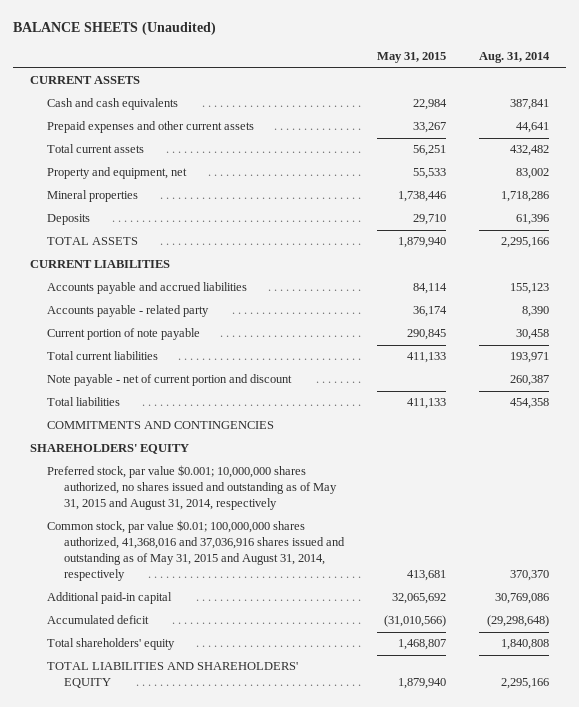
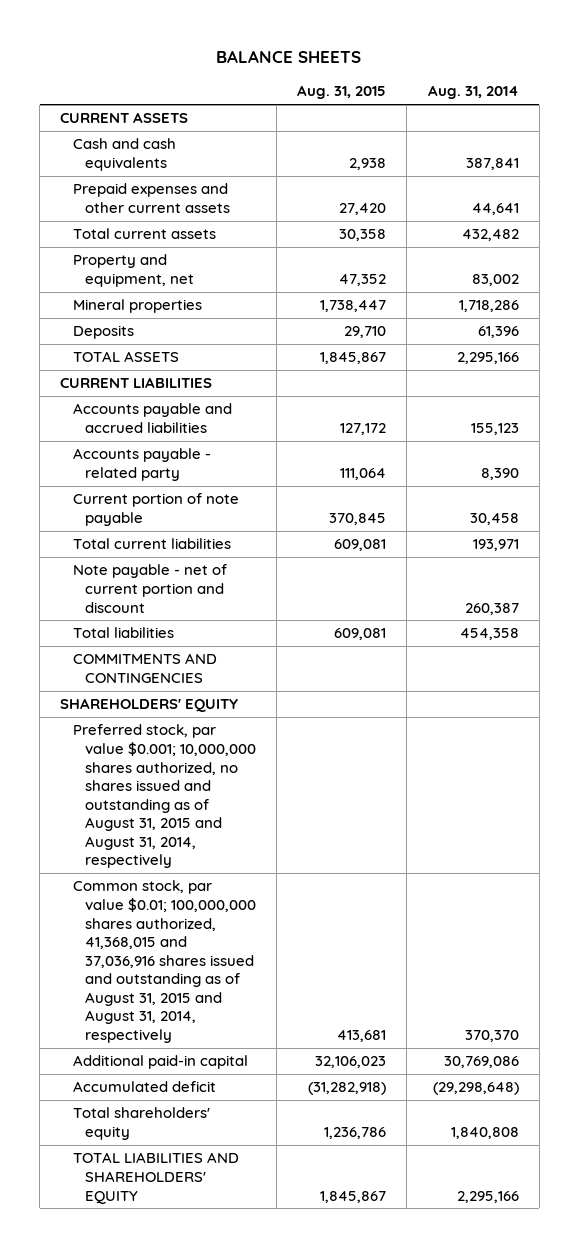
- BALANCE SHEETS (Unaudited)
+ BALANCE SHEETS
- | May 31, 2015 | Aug. 31, 2014
+ | Aug. 31, 2015 | Aug. 31, 2014
- Preferred stock, par value $0.001; 10,000,000 shares authorized, no shares issued and outstanding as of May 31, 2015 and August 31, 2014, respectively
- Common stock, par value $0.01; 100,000,000 shares authorized, 41,368,016 and 37,036,916 shares issued and outstanding as of May 31, 2015 and August 31, 2014, respectively | 413,681 | 370,370
+ Preferred stock, par value $0.001; 10,000,000 shares authorized, no shares issued and outstanding as of August 31, 2015 and August 31, 2014, respectively
+ Common stock, par value $0.01; 100,000,000 shares authorized, 41,368,015 and 37,036,916 shares issued and outstanding as of August 31, 2015 and August 31, 2014, respectively | 413,681 | 370,370

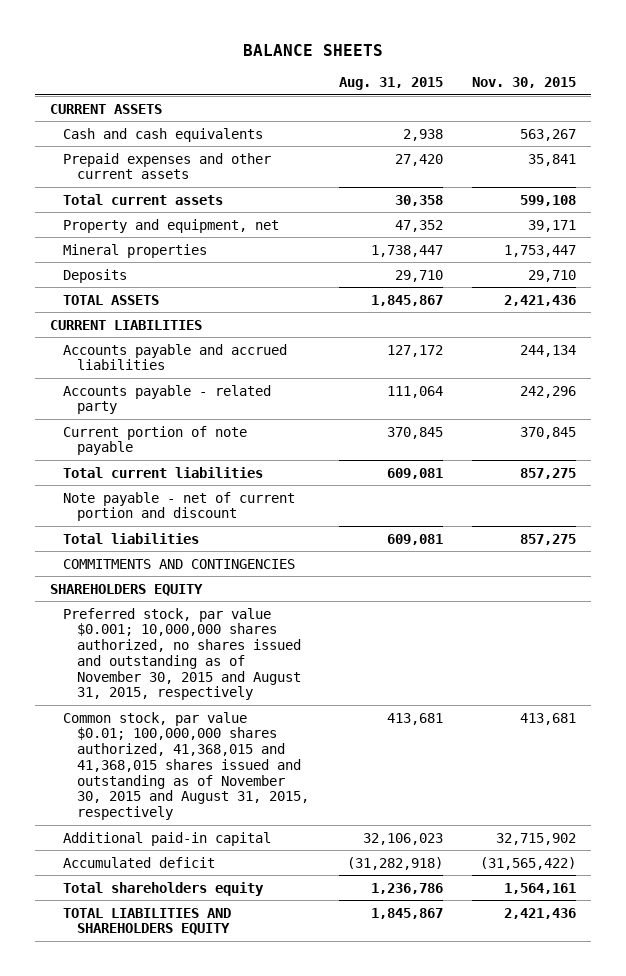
- | Aug. 31, 2015 | Aug. 31, 2014
+ | Aug. 31, 2015 | Nov. 30, 2015
- SHAREHOLDERS' EQUITY
- Preferred stock, par value $0.001; 10,000,000 shares authorized, no shares issued and outstanding as of August 31, 2015 and August 31, 2014, respectively
- Common stock, par value $0.01; 100,000,000 shares authorized, 41,368,015 and 37,036,916 shares issued and outstanding as of August 31, 2015 and August 31, 2014, respectively | 413,681 | 370,370
+ SHAREHOLDERS EQUITY
+ Preferred stock, par value $0.001; 10,000,000 shares authorized, no shares issued and outstanding as of November 30, 2015 and August 31, 2015, respectively
+ Common stock, par value $0.01; 100,000,000 shares authorized, 41,368,015 and 41,368,015 shares issued and outstanding as of November 30, 2015 and August 31, 2015, respectively | 413,681 | 413,681
- Total shareholders' equity | 1,236,786 | 1,840,808
- TOTAL LIABILITIES AND SHAREHOLDERS' EQUITY | 1,845,867 | 2,295,166
+ Total shareholders equity | 1,236,786 | 1,564,161
+ TOTAL LIABILITIES AND SHAREHOLDERS EQUITY | 1,845,867 | 2,421,436

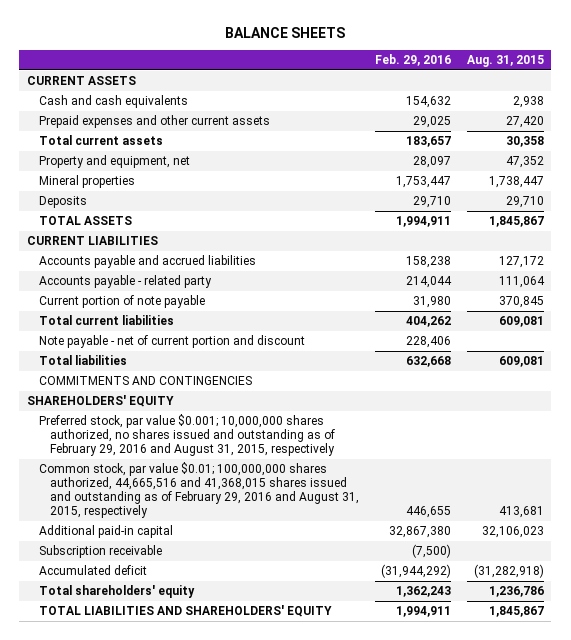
- | Aug. 31, 2015 | Nov. 30, 2015
+ | Feb. 29, 2016 | Aug. 31, 2015
- SHAREHOLDERS EQUITY
- Preferred stock, par value $0.001; 10,000,000 shares authorized, no shares issued and outstanding as of November 30, 2015 and August 31, 2015, respectively
- Common stock, par value $0.01; 100,000,000 shares authorized, 41,368,015 and 41,368,015 shares issued and outstanding as of November 30, 2015 and August 31, 2015, respectively | 413,681 | 413,681
+ SHAREHOLDERS' EQUITY
+ Preferred stock, par value $0.001; 10,000,000 shares authorized, no shares issued and outstanding as of February 29, 2016 and August 31, 2015, respectively
+ Common stock, par value $0.01; 100,000,000 shares authorized, 44,665,516 and 41,368,015 shares issued and outstanding as of February 29, 2016 and August 31, 2015, respectively | 446,655 | 413,681
+ Subscription receivable | (7,500) |
- Total shareholders equity | 1,236,786 | 1,564,161
- TOTAL LIABILITIES AND SHAREHOLDERS EQUITY | 1,845,867 | 2,421,436
+ Total shareholders' equity | 1,362,243 | 1,236,786
+ TOTAL LIABILITIES AND SHAREHOLDERS' EQUITY | 1,994,911 | 1,845,867

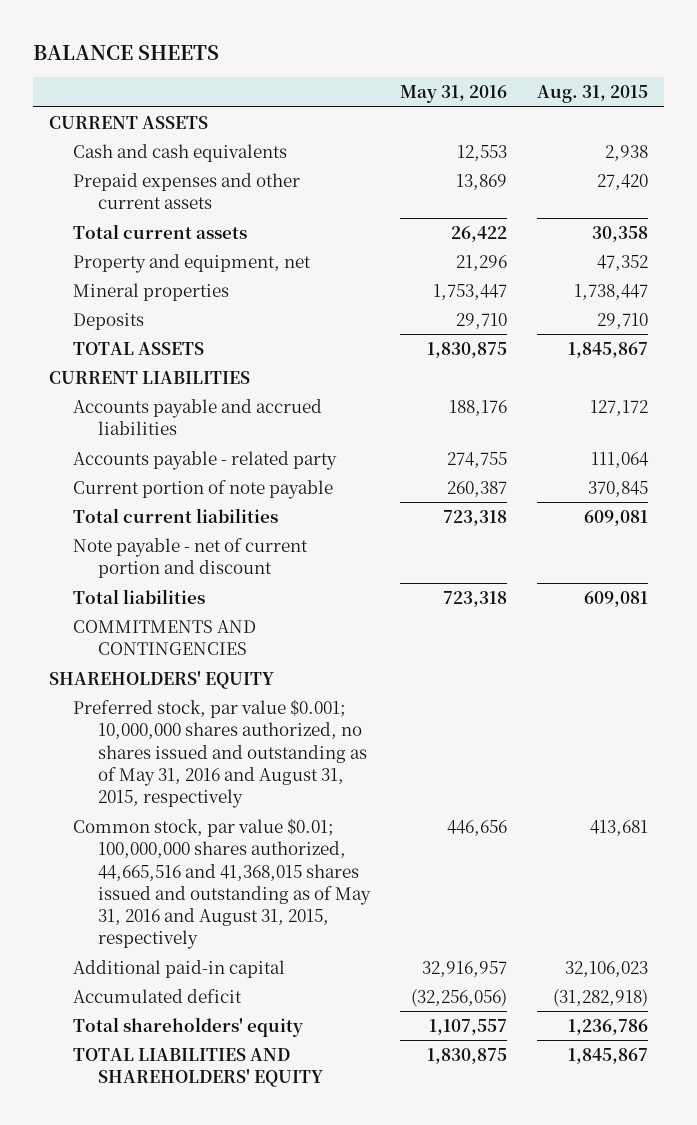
- | Feb. 29, 2016 | Aug. 31, 2015
+ | May 31, 2016 | Aug. 31, 2015
- Preferred stock, par value $0.001; 10,000,000 shares authorized, no shares issued and outstanding as of February 29, 2016 and August 31, 2015, respectively
- Common stock, par value $0.01; 100,000,000 shares authorized, 44,665,516 and 41,368,015 shares issued and outstanding as of February 29, 2016 and August 31, 2015, respectively | 446,655 | 413,681
+ Preferred stock, par value $0.001; 10,000,000 shares authorized, no shares issued and outstanding as of May 31, 2016 and August 31, 2015, respectively
+ Common stock, par value $0.01; 100,000,000 shares authorized, 44,665,516 and 41,368,015 shares issued and outstanding as of May 31, 2016 and August 31, 2015, respectively | 446,656 | 413,681
- Subscription receivable | (7,500) |

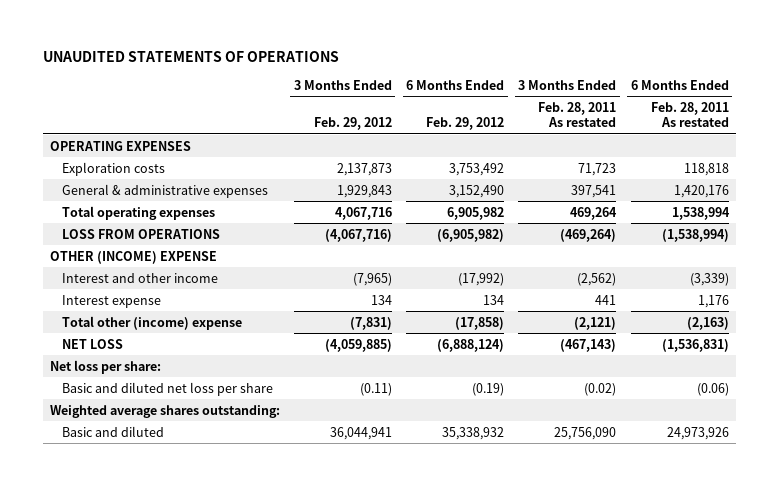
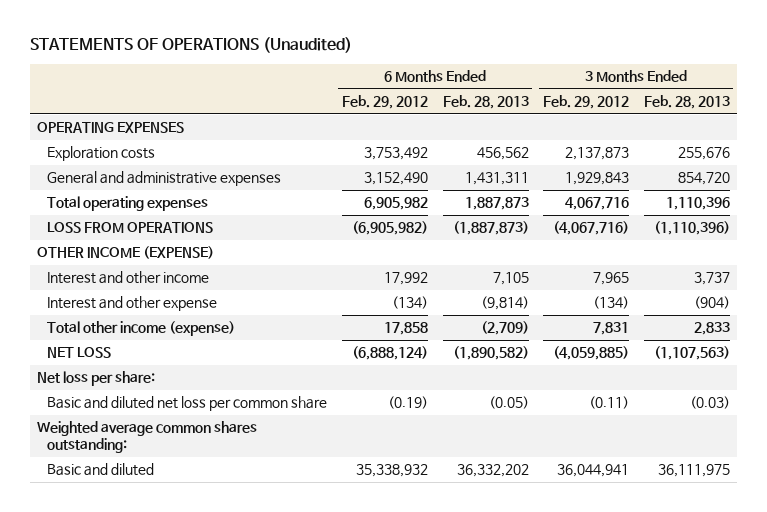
- UNAUDITED STATEMENTS OF OPERATIONS
+ STATEMENTS OF OPERATIONS (Unaudited)
- | 3 Months Ended Feb. 29, 2012 | 6 Months Ended Feb. 29, 2012 | 3 Months Ended Feb. 28, 2011 As restated | 6 Months Ended Feb. 28, 2011 As restated
+ | 6 Months Ended Feb. 29, 2012 | 6 Months Ended Feb. 28, 2013 | 3 Months Ended Feb. 29, 2012 | 3 Months Ended Feb. 28, 2013
- General & administrative expenses | 1,929,843 | 3,152,490 | 397,541 | 1,420,176
+ General and administrative expenses | 3,152,490 | 1,431,311 | 1,929,843 | 854,720
- OTHER (INCOME) EXPENSE
- Interest and other income | (7,965) | (17,992) | (2,562) | (3,339)
- Interest expense | 134 | 134 | 441 | 1,176
- Total other (income) expense | (7,831) | (17,858) | (2,121) | (2,163)
+ OTHER INCOME (EXPENSE)
+ Interest and other income | 17,992 | 7,105 | 7,965 | 3,737
+ Interest and other expense | (134) | (9,814) | (134) | (904)
+ Total other income (expense) | 17,858 | (2,709) | 7,831 | 2,833
- Basic and diluted net loss per share | (0.11) | (0.19) | (0.02) | (0.06)
- Weighted average shares outstanding:
+ Basic and diluted net loss per common share | (0.19) | (0.05) | (0.11) | (0.03)
+ Weighted average common shares outstanding:

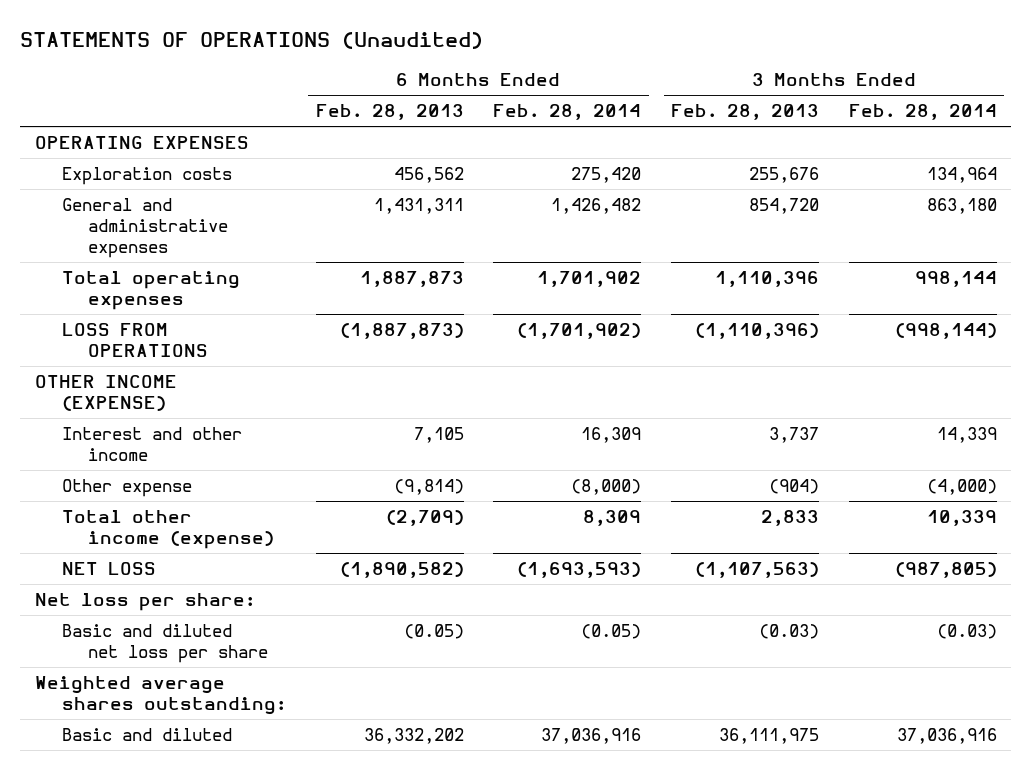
- | 6 Months Ended Feb. 29, 2012 | 6 Months Ended Feb. 28, 2013 | 3 Months Ended Feb. 29, 2012 | 3 Months Ended Feb. 28, 2013
+ | 6 Months Ended Feb. 28, 2013 | 6 Months Ended Feb. 28, 2014 | 3 Months Ended Feb. 28, 2013 | 3 Months Ended Feb. 28, 2014
- Interest and other expense | (134) | (9,814) | (134) | (904)
+ Other expense | (9,814) | (8,000) | (904) | (4,000)
- Basic and diluted net loss per common share | (0.19) | (0.05) | (0.11) | (0.03)
- Weighted average common shares outstanding:
+ Basic and diluted net loss per share | (0.05) | (0.05) | (0.03) | (0.03)
+ Weighted average shares outstanding:

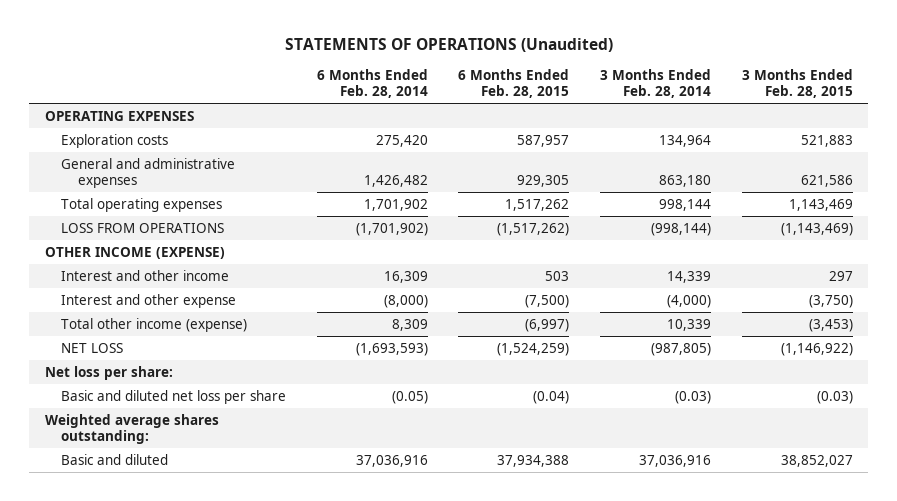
- | 6 Months Ended Feb. 28, 2013 | 6 Months Ended Feb. 28, 2014 | 3 Months Ended Feb. 28, 2013 | 3 Months Ended Feb. 28, 2014
+ | 6 Months Ended Feb. 28, 2014 | 6 Months Ended Feb. 28, 2015 | 3 Months Ended Feb. 28, 2014 | 3 Months Ended Feb. 28, 2015
- Other expense | (9,814) | (8,000) | (904) | (4,000)
+ Interest and other expense | (8,000) | (7,500) | (4,000) | (3,750)

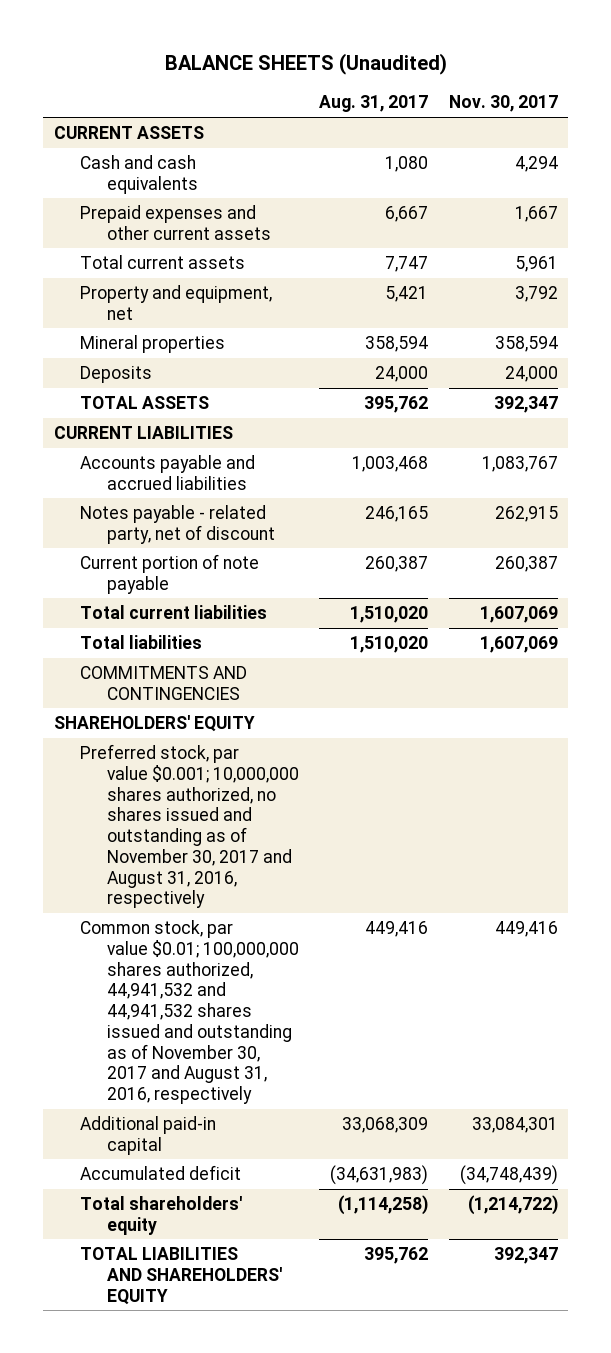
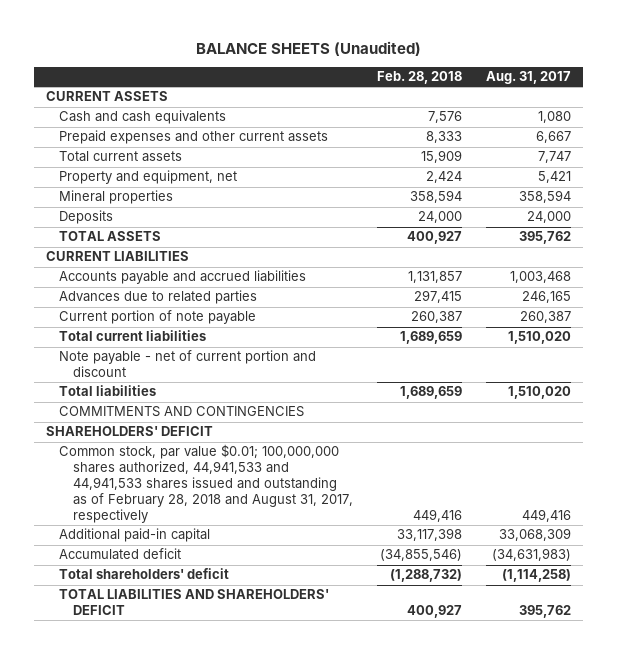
- | Aug. 31, 2017 | Nov. 30, 2017
+ | Feb. 28, 2018 | Aug. 31, 2017
- Notes payable - related party, net of discount | 246,165 | 262,915
+ Advances due to related parties | 297,415 | 246,165
+ Note payable - net of current portion and discount
- SHAREHOLDERS' EQUITY
- Preferred stock, par value $0.001; 10,000,000 shares authorized, no shares issued and outstanding as of November 30, 2017 and August 31, 2016, respectively
- Common stock, par value $0.01; 100,000,000 shares authorized, 44,941,532 and 44,941,532 shares issued and outstanding as of November 30, 2017 and August 31, 2016, respectively | 449,416 | 449,416
+ SHAREHOLDERS' DEFICIT
+ Common stock, par value $0.01; 100,000,000 shares authorized, 44,941,533 and 44,941,533 shares issued and outstanding as of February 28, 2018 and August 31, 2017, respectively | 449,416 | 449,416
- Total shareholders' equity | (1,114,258) | (1,214,722)
- TOTAL LIABILITIES AND SHAREHOLDERS' EQUITY | 395,762 | 392,347
+ Total shareholders' deficit | (1,288,732) | (1,114,258)
+ TOTAL LIABILITIES AND SHAREHOLDERS' DEFICIT | 400,927 | 395,762

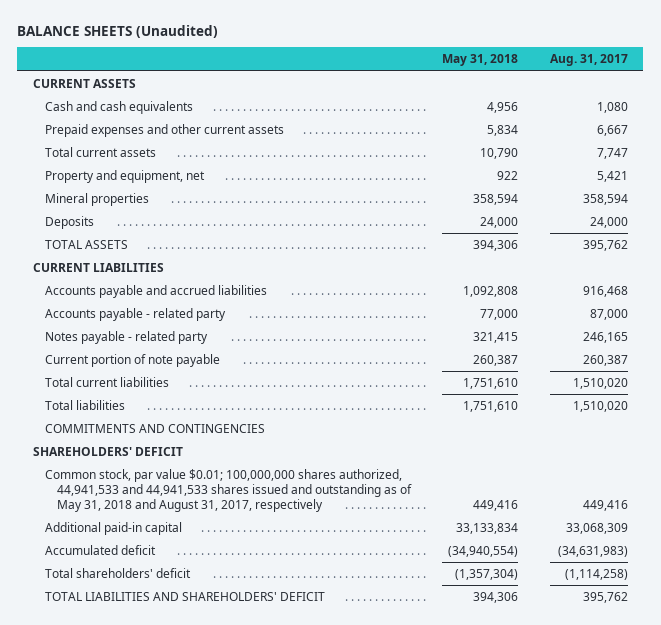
- | Feb. 28, 2018 | Aug. 31, 2017
+ | May 31, 2018 | Aug. 31, 2017
- Accounts payable and accrued liabilities | 1,131,857 | 1,003,468
- Advances due to related parties | 297,415 | 246,165
+ Accounts payable and accrued liabilities | 1,092,808 | 916,468
+ Accounts payable - related party | 77,000 | 87,000
+ Notes payable - related party | 321,415 | 246,165
- Note payable - net of current portion and discount
- Common stock, par value $0.01; 100,000,000 shares authorized, 44,941,533 and 44,941,533 shares issued and outstanding as of February 28, 2018 and August 31, 2017, respectively | 449,416 | 449,416
+ Common stock, par value $0.01; 100,000,000 shares authorized, 44,941,533 and 44,941,533 shares issued and outstanding as of May 31, 2018 and August 31, 2017, respectively | 449,416 | 449,416

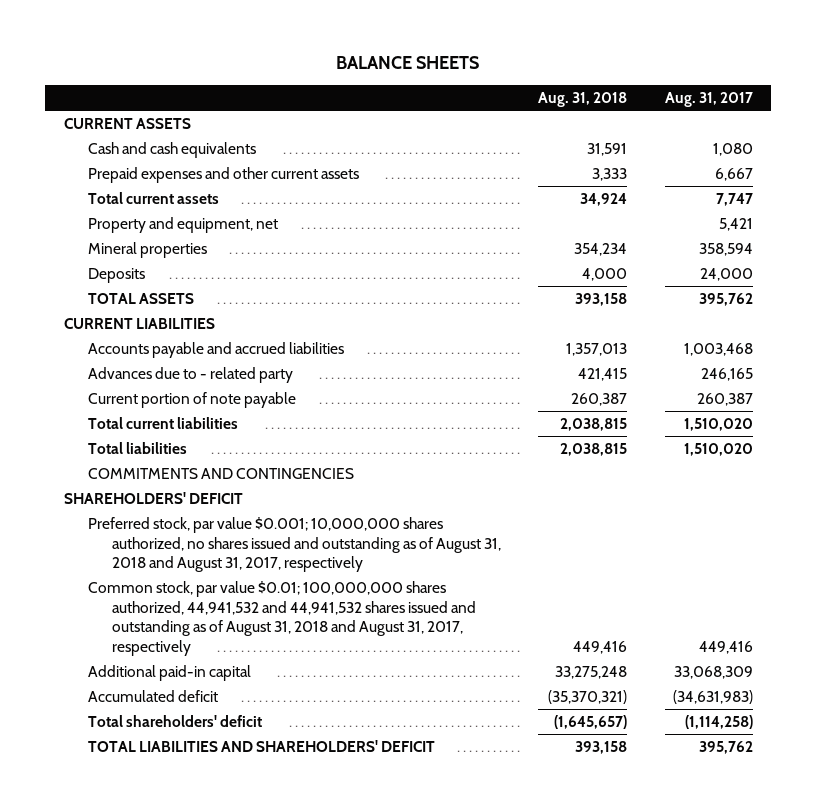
- BALANCE SHEETS (Unaudited)
+ BALANCE SHEETS
- | May 31, 2018 | Aug. 31, 2017
+ | Aug. 31, 2018 | Aug. 31, 2017
- Accounts payable and accrued liabilities | 1,092,808 | 916,468
- Accounts payable - related party | 77,000 | 87,000
- Notes payable - related party | 321,415 | 246,165
+ Accounts payable and accrued liabilities | 1,357,013 | 1,003,468
+ Advances due to - related party | 421,415 | 246,165
- Common stock, par value $0.01; 100,000,000 shares authorized, 44,941,533 and 44,941,533 shares issued and outstanding as of May 31, 2018 and August 31, 2017, respectively | 449,416 | 449,416
+ Preferred stock, par value $0.001; 10,000,000 shares authorized, no shares issued and outstanding as of August 31, 2018 and August 31, 2017, respectively
+ Common stock, par value $0.01; 100,000,000 shares authorized, 44,941,532 and 44,941,532 shares issued and outstanding as of August 31, 2018 and August 31, 2017, respectively | 449,416 | 449,416

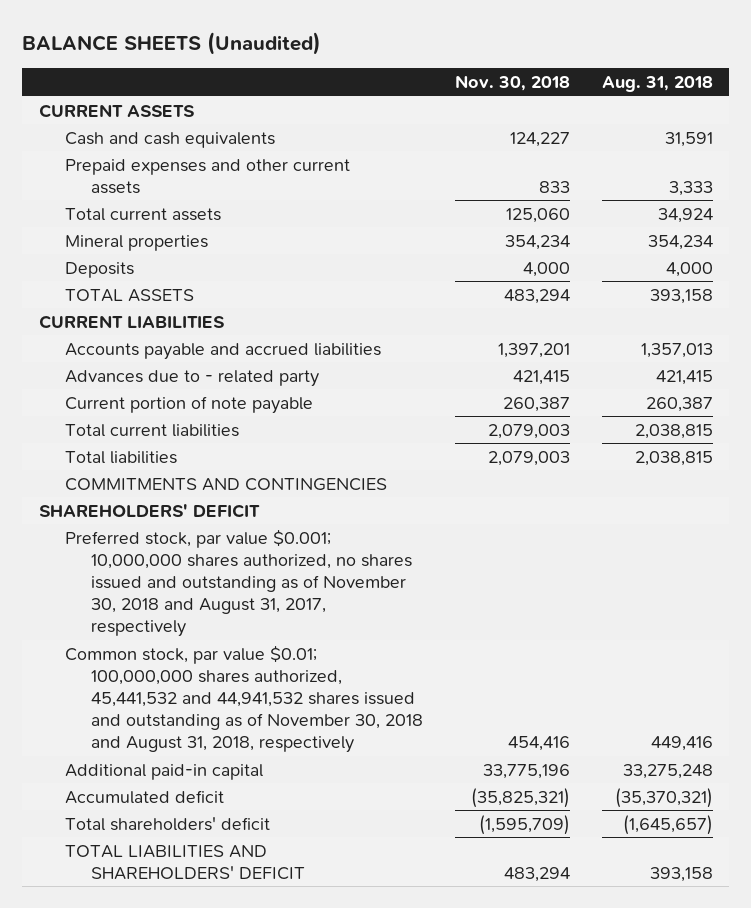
- BALANCE SHEETS
+ BALANCE SHEETS (Unaudited)
- | Aug. 31, 2018 | Aug. 31, 2017
+ | Nov. 30, 2018 | Aug. 31, 2018
- Property and equipment, net | | 5,421
- Preferred stock, par value $0.001; 10,000,000 shares authorized, no shares issued and outstanding as of August 31, 2018 and August 31, 2017, respectively
- Common stock, par value $0.01; 100,000,000 shares authorized, 44,941,532 and 44,941,532 shares issued and outstanding as of August 31, 2018 and August 31, 2017, respectively | 449,416 | 449,416
+ Preferred stock, par value $0.001; 10,000,000 shares authorized, no shares issued and outstanding as of November 30, 2018 and August 31, 2017, respectively
+ Common stock, par value $0.01; 100,000,000 shares authorized, 45,441,532 and 44,941,532 shares issued and outstanding as of November 30, 2018 and August 31, 2018, respectively | 454,416 | 449,416

